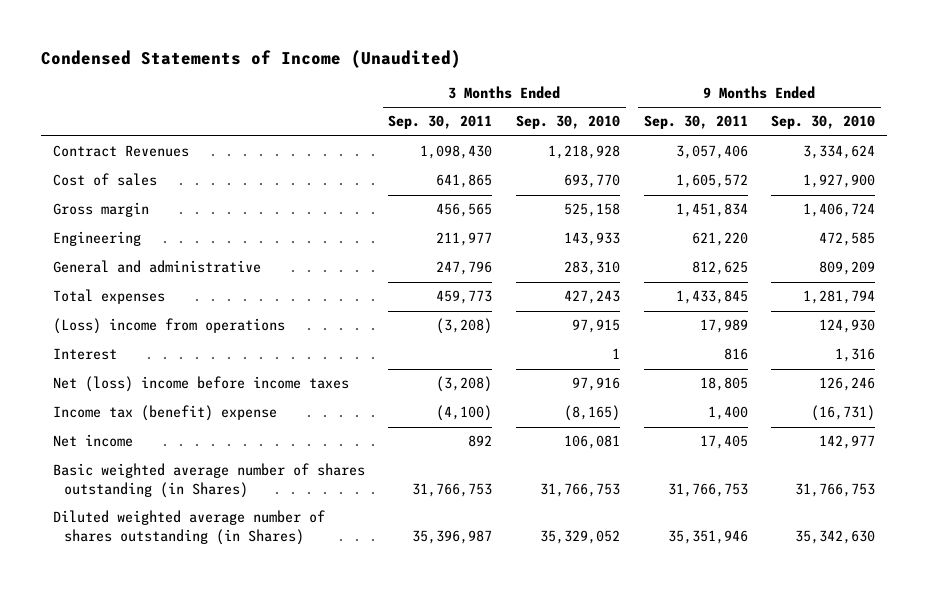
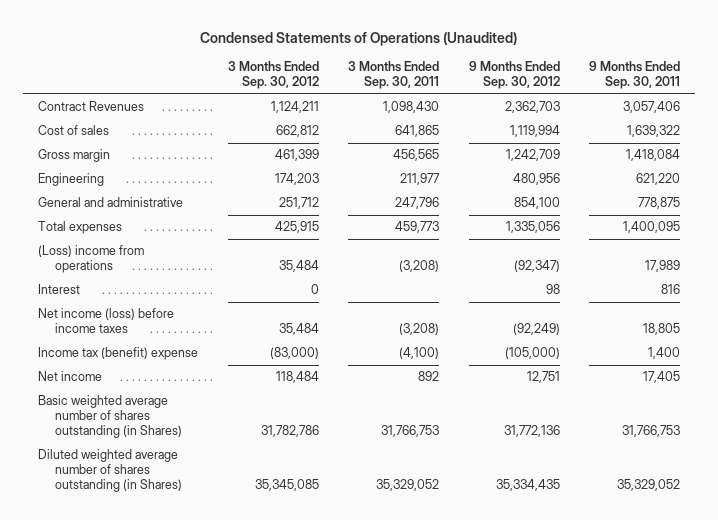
- Condensed Statements of Income (Unaudited)
+ Condensed Statements of Operations (Unaudited)
- | 3 Months Ended Sep. 30, 2011 | 3 Months Ended Sep. 30, 2010 | 9 Months Ended Sep. 30, 2011 | 9 Months Ended Sep. 30, 2010
+ | 3 Months Ended Sep. 30, 2012 | 3 Months Ended Sep. 30, 2011 | 9 Months Ended Sep. 30, 2012 | 9 Months Ended Sep. 30, 2011
- Cost of sales | 641,865 | 693,770 | 1,605,572 | 1,927,900
- Gross margin | 456,565 | 525,158 | 1,451,834 | 1,406,724
+ Cost of sales | 662,812 | 641,865 | 1,119,994 | 1,639,322
+ Gross margin | 461,399 | 456,565 | 1,242,709 | 1,418,084
- General and administrative | 247,796 | 283,310 | 812,625 | 809,209
- Total expenses | 459,773 | 427,243 | 1,433,845 | 1,281,794
+ General and administrative | 251,712 | 247,796 | 854,100 | 778,875
+ Total expenses | 425,915 | 459,773 | 1,335,056 | 1,400,095
- Net (loss) income before income taxes | (3,208) | 97,916 | 18,805 | 126,246
+ Net income (loss) before income taxes | 35,484 | (3,208) | (92,249) | 18,805
- Diluted weighted average number of shares outstanding (in Shares) | 35,396,987 | 35,329,052 | 35,351,946 | 35,342,630
+ Diluted weighted average number of shares outstanding (in Shares) | 35,345,085 | 35,329,052 | 35,334,435 | 35,329,052

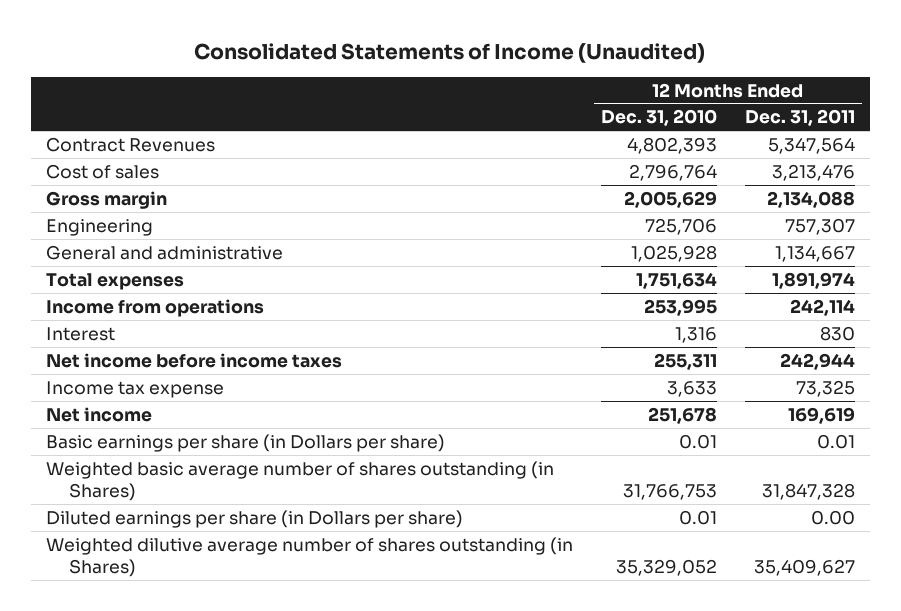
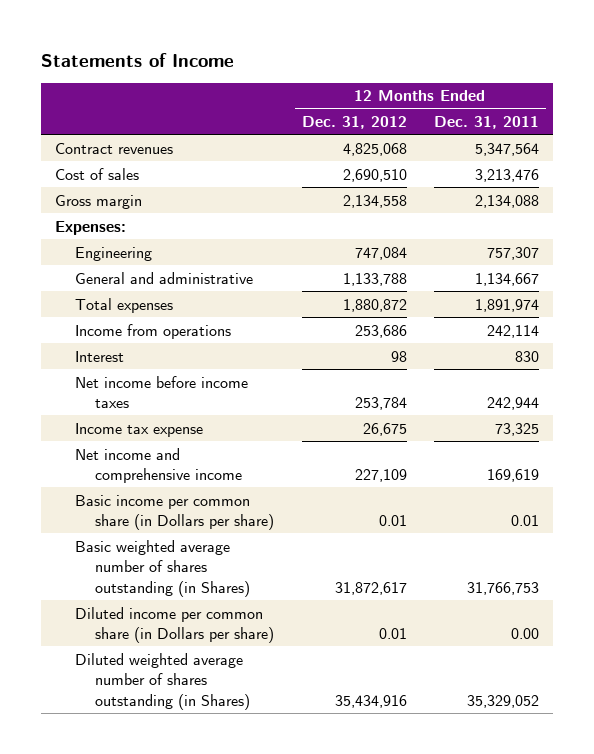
- Consolidated Statements of Income (Unaudited)
+ Statements of Income
- | 12 Months Ended Dec. 31, 2010 | 12 Months Ended Dec. 31, 2011
+ | 12 Months Ended Dec. 31, 2012 | 12 Months Ended Dec. 31, 2011
- Contract Revenues | 4,802,393 | 5,347,564
+ Contract revenues | 4,825,068 | 5,347,564
+ Expenses:
- Net income | 251,678 | 169,619
- Basic earnings per share (in Dollars per share) | 0.01 | 0.01
- Weighted basic average number of shares outstanding (in Shares) | 31,766,753 | 31,847,328
- Diluted earnings per share (in Dollars per share) | 0.01 | 0.00
- Weighted dilutive average number of shares outstanding (in Shares) | 35,329,052 | 35,409,627
+ Net income and comprehensive income | 227,109 | 169,619
+ Basic income per common share (in Dollars per share) | 0.01 | 0.01
+ Basic weighted average number of shares outstanding (in Shares) | 31,872,617 | 31,766,753
+ Diluted income per common share (in Dollars per share) | 0.01 | 0.00
+ Diluted weighted average number of shares outstanding (in Shares) | 35,434,916 | 35,329,052

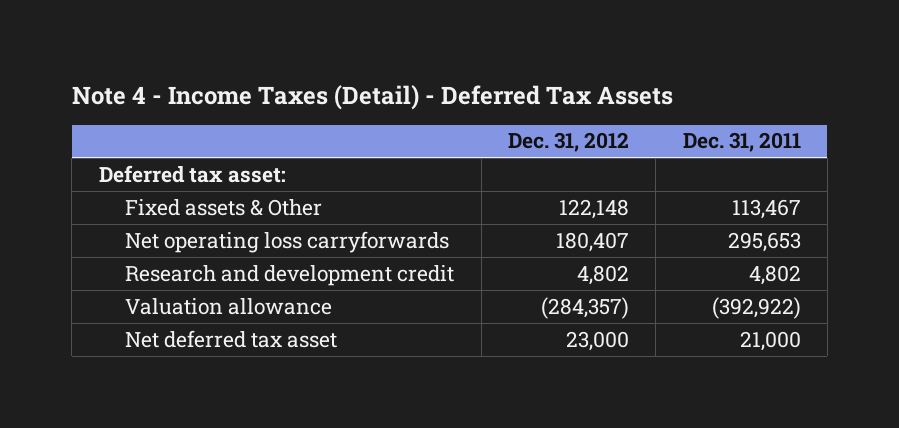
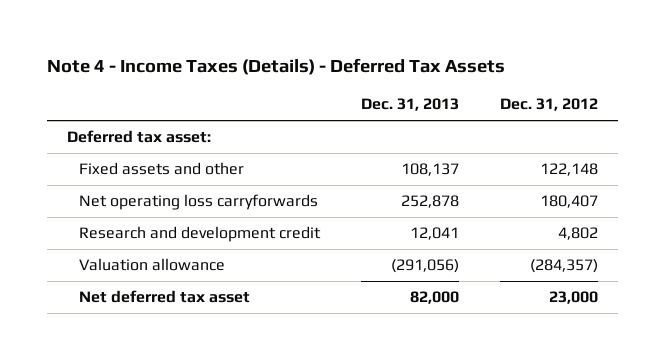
- Note 4 - Income Taxes (Detail) - Deferred Tax Assets
+ Note 4 - Income Taxes (Details) - Deferred Tax Assets
- | Dec. 31, 2012 | Dec. 31, 2011
+ | Dec. 31, 2013 | Dec. 31, 2012
- Fixed assets & Other | 122,148 | 113,467
+ Fixed assets and other | 108,137 | 122,148

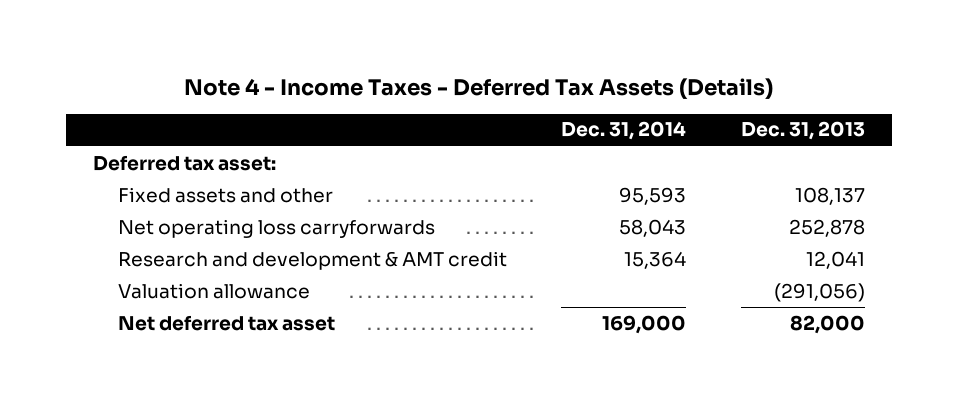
- Note 4 - Income Taxes (Details) - Deferred Tax Assets
+ Note 4 - Income Taxes - Deferred Tax Assets (Details)
- | Dec. 31, 2013 | Dec. 31, 2012
+ | Dec. 31, 2014 | Dec. 31, 2013
- Research and development credit | 12,041 | 4,802
+ Research and development & AMT credit | 15,364 | 12,041

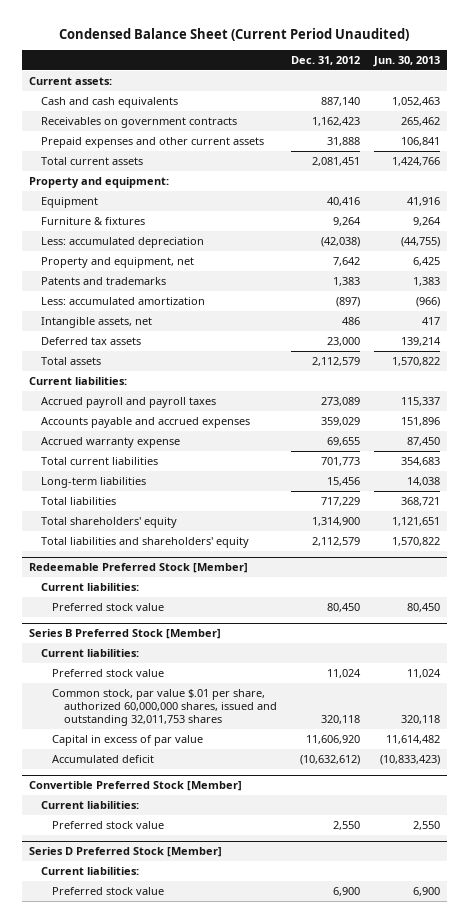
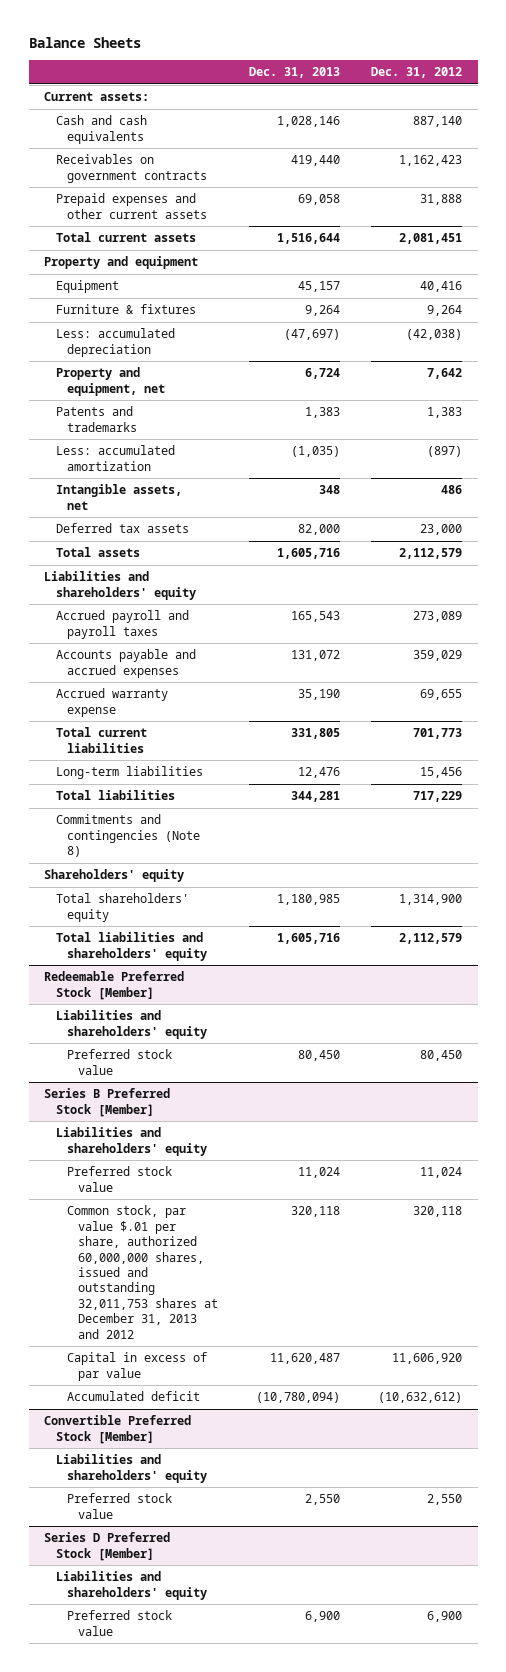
- Condensed Balance Sheet (Current Period Unaudited)
+ Balance Sheets
- | Dec. 31, 2012 | Jun. 30, 2013
+ | Dec. 31, 2013 | Dec. 31, 2012
- Property and equipment:
+ Property and equipment
- Current liabilities:
+ Liabilities and shareholders' equity
+ Commitments and contingencies (Note 8)
+ Shareholders' equity
@ Redeemable Preferred Stock [Member]
- Current liabilities:
+ Liabilities and shareholders' equity
@ Series B Preferred Stock [Member]
- Current liabilities:
+ Liabilities and shareholders' equity
- Common stock, par value $.01 per share, authorized 60,000,000 shares, issued and outstanding 32,011,753 shares | 320,118 | 320,118
+ Common stock, par value $.01 per share, authorized 60,000,000 shares, issued and outstanding 32,011,753 shares at December 31, 2013 and 2012 | 320,118 | 320,118
@ Convertible Preferred Stock [Member]
- Current liabilities:
+ Liabilities and shareholders' equity
@ Series D Preferred Stock [Member]
- Current liabilities:
+ Liabilities and shareholders' equity

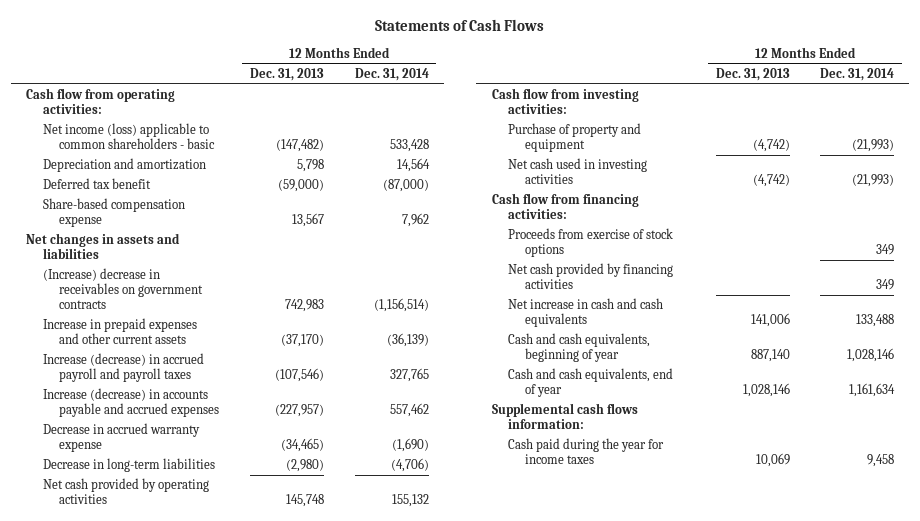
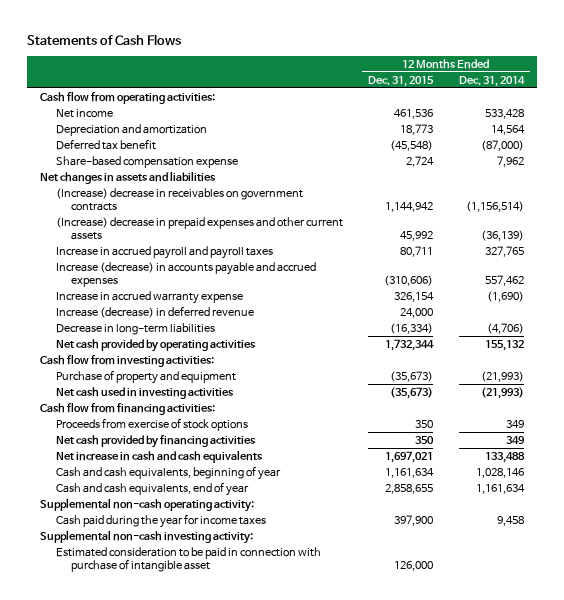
- | 12 Months Ended Dec. 31, 2013 | 12 Months Ended Dec. 31, 2014
+ | 12 Months Ended Dec. 31, 2015 | 12 Months Ended Dec. 31, 2014
- Net income (loss) applicable to common shareholders - basic | (147,482) | 533,428
+ Net income | 461,536 | 533,428
- Increase in prepaid expenses and other current assets | (37,170) | (36,139)
- Increase (decrease) in accrued payroll and payroll taxes | (107,546) | 327,765
+ (Increase) decrease in prepaid expenses and other current assets | 45,992 | (36,139)
+ Increase in accrued payroll and payroll taxes | 80,711 | 327,765
- Decrease in accrued warranty expense | (34,465) | (1,690)
+ Increase in accrued warranty expense | 326,154 | (1,690)
+ Increase (decrease) in deferred revenue | 24,000 |
- Supplemental cash flows information:
+ Supplemental non-cash operating activity:
+ Supplemental non-cash investing activity:
+ Estimated consideration to be paid in connection with purchase of intangible asset | 126,000 |

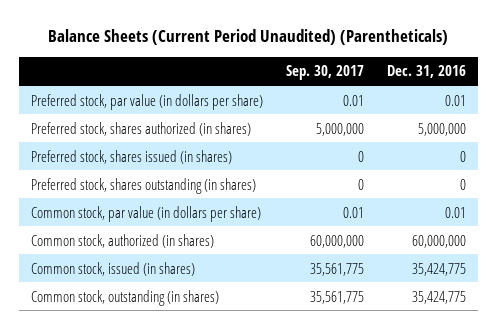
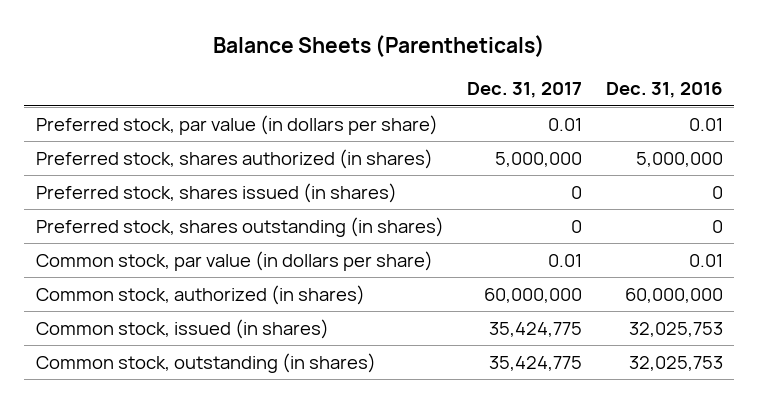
- Balance Sheets (Current Period Unaudited) (Parentheticals)
+ Balance Sheets (Parentheticals)
- | Sep. 30, 2017 | Dec. 31, 2016
+ | Dec. 31, 2017 | Dec. 31, 2016
- Common stock, issued (in shares) | 35,561,775 | 35,424,775
- Common stock, outstanding (in shares) | 35,561,775 | 35,424,775
+ Common stock, issued (in shares) | 35,424,775 | 32,025,753
+ Common stock, outstanding (in shares) | 35,424,775 | 32,025,753

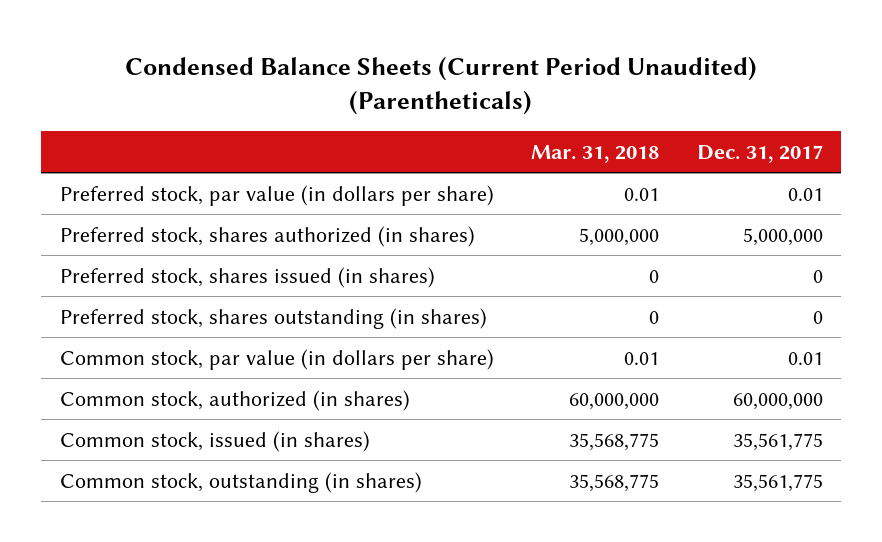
- Balance Sheets (Parentheticals)
+ Condensed Balance Sheets (Current Period Unaudited) (Parentheticals)
- | Dec. 31, 2017 | Dec. 31, 2016
+ | Mar. 31, 2018 | Dec. 31, 2017
- Common stock, issued (in shares) | 35,424,775 | 32,025,753
- Common stock, outstanding (in shares) | 35,424,775 | 32,025,753
+ Common stock, issued (in shares) | 35,568,775 | 35,561,775
+ Common stock, outstanding (in shares) | 35,568,775 | 35,561,775

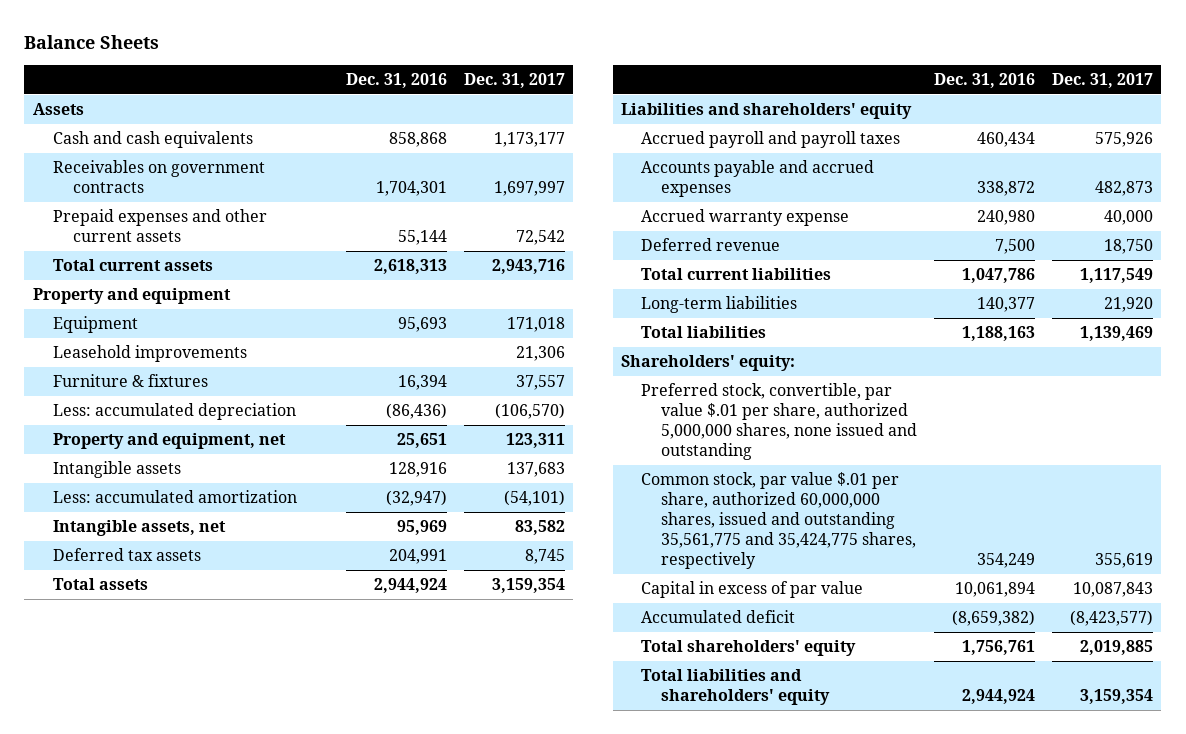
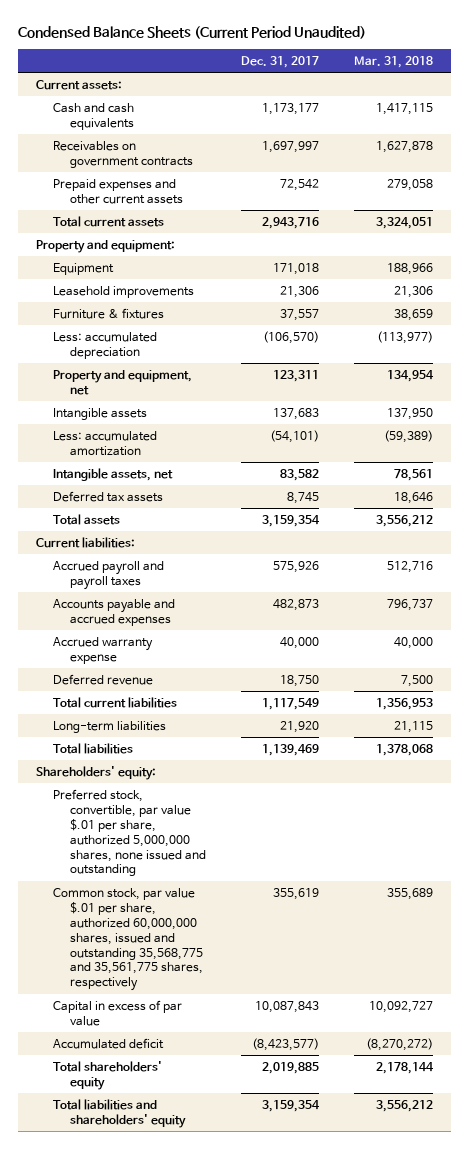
- Balance Sheets
+ Condensed Balance Sheets (Current Period Unaudited)
- | Dec. 31, 2016 | Dec. 31, 2017
+ | Dec. 31, 2017 | Mar. 31, 2018
- Assets
+ Current assets:
- Property and equipment
+ Property and equipment:
- Liabilities and shareholders' equity
+ Current liabilities:
- Common stock, par value $.01 per share, authorized 60,000,000 shares, issued and outstanding 35,561,775 and 35,424,775 shares, respectively | 354,249 | 355,619
+ Common stock, par value $.01 per share, authorized 60,000,000 shares, issued and outstanding 35,568,775 and 35,561,775 shares, respectively | 355,619 | 355,689

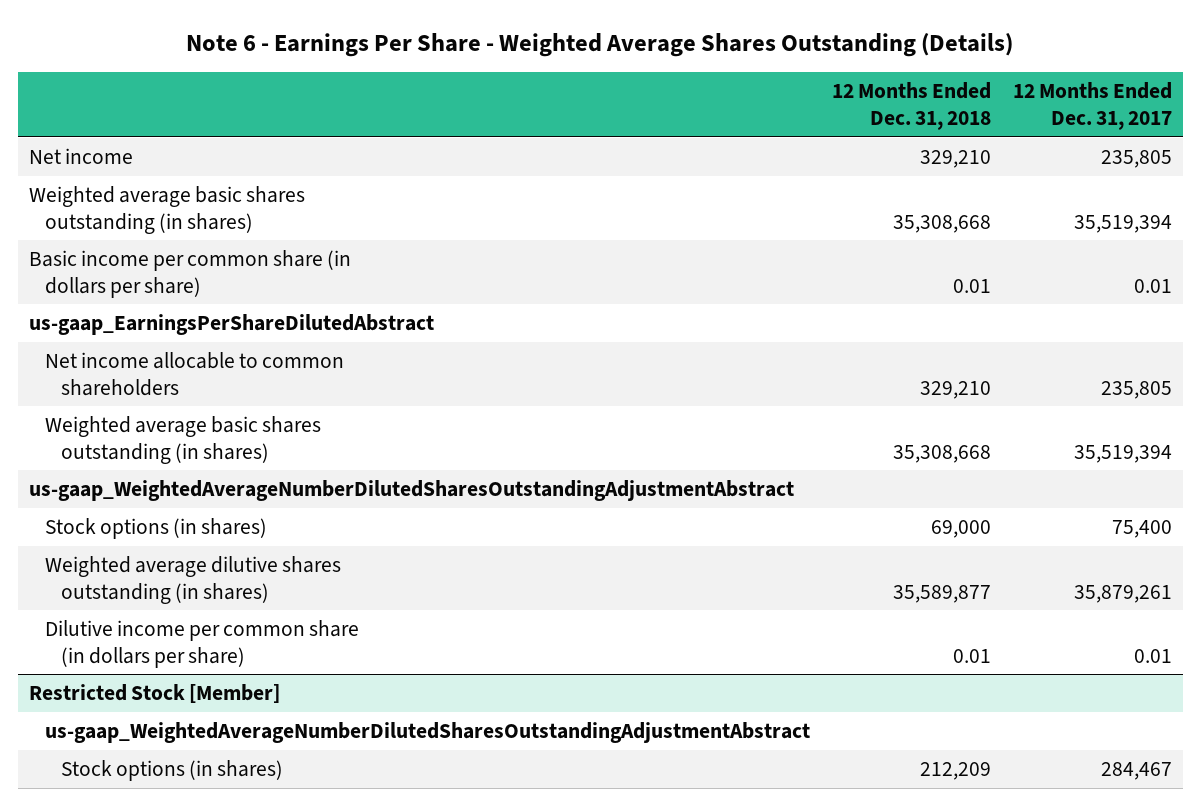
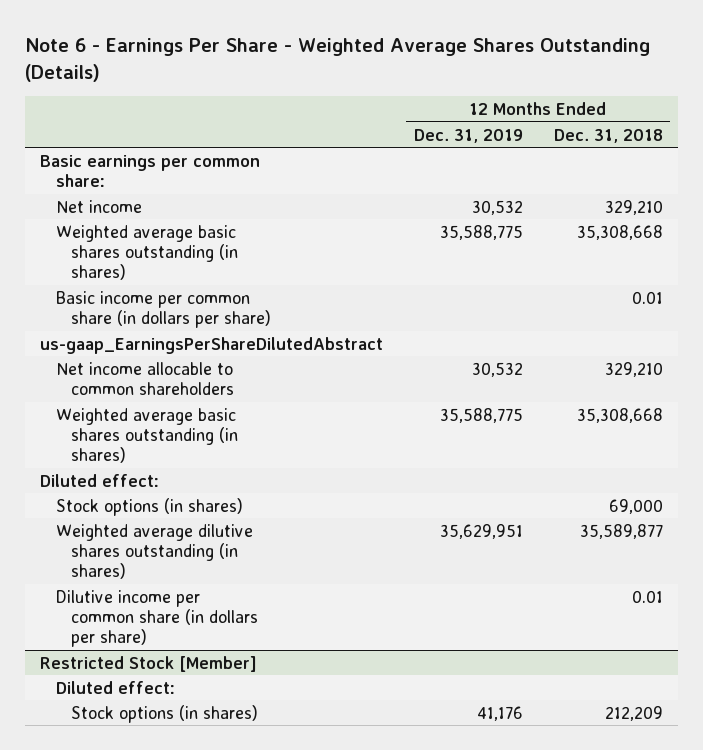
- | 12 Months Ended Dec. 31, 2018 | 12 Months Ended Dec. 31, 2017
+ | 12 Months Ended Dec. 31, 2019 | 12 Months Ended Dec. 31, 2018
+ Basic earnings per common share:
- us-gaap_WeightedAverageNumberDilutedSharesOutstandingAdjustmentAbstract
+ Diluted effect:
@ Restricted Stock [Member]
- us-gaap_WeightedAverageNumberDilutedSharesOutstandingAdjustmentAbstract
+ Diluted effect:

